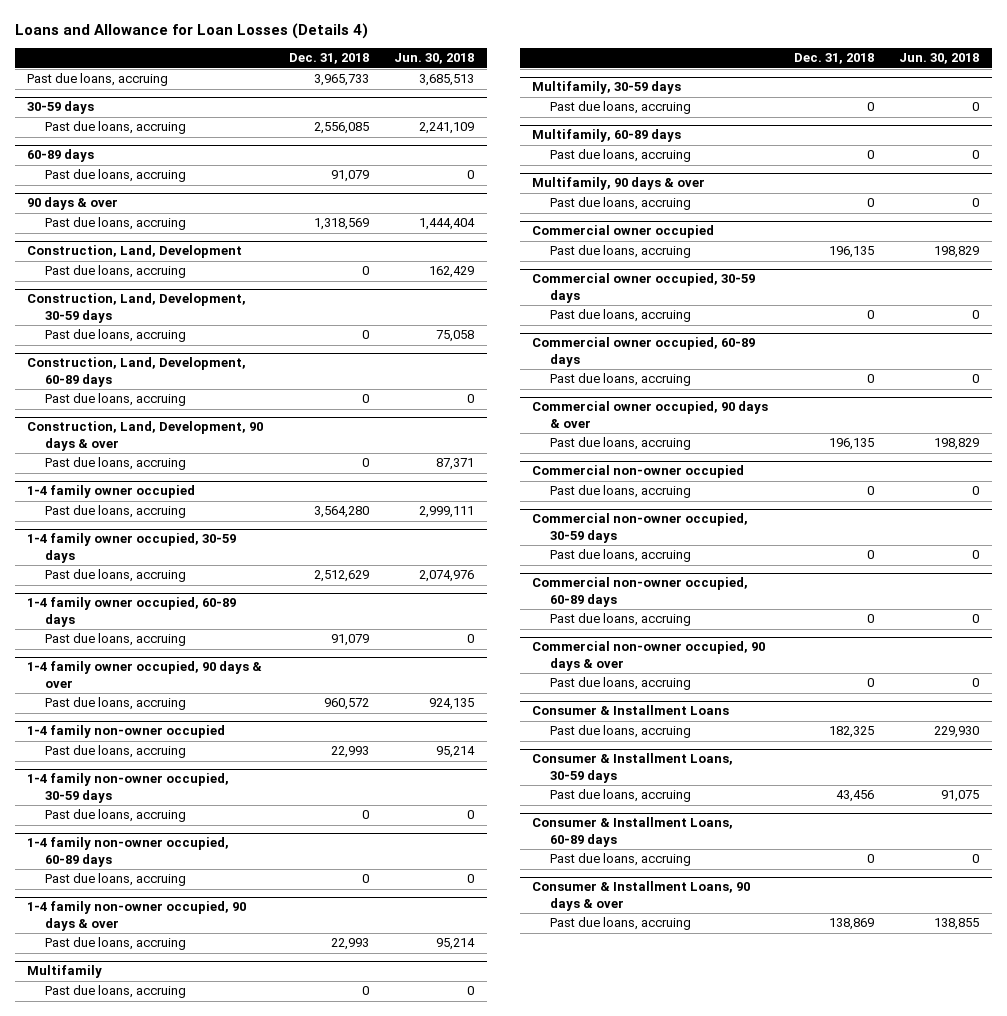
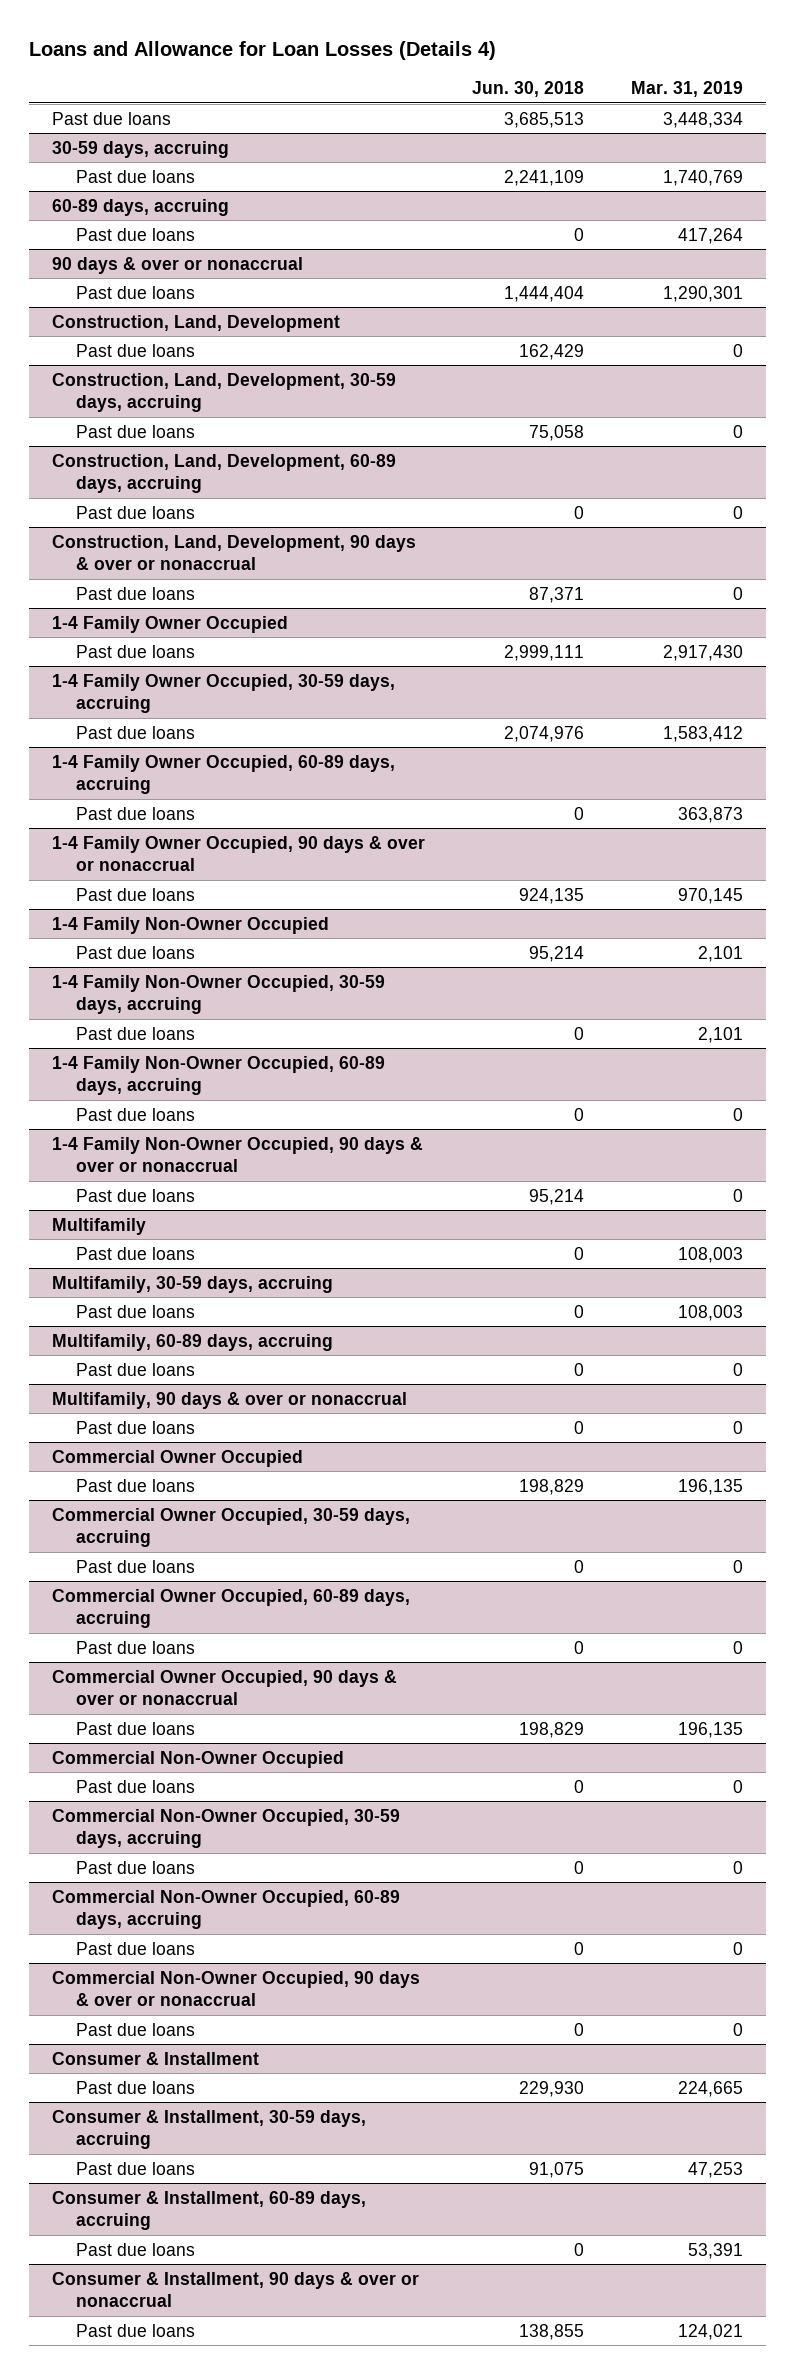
- | Dec. 31, 2018 | Jun. 30, 2018
+ | Jun. 30, 2018 | Mar. 31, 2019
- Past due loans, accruing | 3,965,733 | 3,685,513
- 30-59 days
- Past due loans, accruing | 2,556,085 | 2,241,109
- 60-89 days
- Past due loans, accruing | 91,079 | 0
- 90 days & over
- Past due loans, accruing | 1,318,569 | 1,444,404
+ Past due loans | 3,685,513 | 3,448,334
+ 30-59 days, accruing
+ Past due loans | 2,241,109 | 1,740,769
+ 60-89 days, accruing
+ Past due loans | 0 | 417,264
+ 90 days & over or nonaccrual
+ Past due loans | 1,444,404 | 1,290,301
@ Construction, Land, Development
- Past due loans, accruing | 0 | 162,429
- Construction, Land, Development, 30-59 days
- Past due loans, accruing | 0 | 75,058
- Construction, Land, Development, 60-89 days
- Past due loans, accruing | 0 | 0
- Construction, Land, Development, 90 days & over
- Past due loans, accruing | 0 | 87,371
- 1-4 family owner occupied
- Past due loans, accruing | 3,564,280 | 2,999,111
- 1-4 family owner occupied, 30-59 days
- Past due loans, accruing | 2,512,629 | 2,074,976
- 1-4 family owner occupied, 60-89 days
- Past due loans, accruing | 91,079 | 0
- 1-4 family owner occupied, 90 days & over
- Past due loans, accruing | 960,572 | 924,135
- 1-4 family non-owner occupied
- Past due loans, accruing | 22,993 | 95,214
- 1-4 family non-owner occupied, 30-59 days
- Past due loans, accruing | 0 | 0
- 1-4 family non-owner occupied, 60-89 days
- Past due loans, accruing | 0 | 0
- 1-4 family non-owner occupied, 90 days & over
- Past due loans, accruing | 22,993 | 95,214
@ Construction, Land, Development
+ Past due loans | 162,429 | 0
+ Construction, Land, Development, 30-59 days, accruing
+ Past due loans | 75,058 | 0
+ Construction, Land, Development, 60-89 days, accruing
+ Past due loans | 0 | 0
+ Construction, Land, Development, 90 days & over or nonaccrual
+ Past due loans | 87,371 | 0
+ 1-4 Family Owner Occupied
+ Past due loans | 2,999,111 | 2,917,430
+ 1-4 Family Owner Occupied, 30-59 days, accruing
+ Past due loans | 2,074,976 | 1,583,412
+ 1-4 Family Owner Occupied, 60-89 days, accruing
+ Past due loans | 0 | 363,873
+ 1-4 Family Owner Occupied, 90 days & over or nonaccrual
+ Past due loans | 924,135 | 970,145
+ 1-4 Family Non-Owner Occupied
+ Past due loans | 95,214 | 2,101
+ 1-4 Family Non-Owner Occupied, 30-59 days, accruing
+ Past due loans | 0 | 2,101
+ 1-4 Family Non-Owner Occupied, 60-89 days, accruing
+ Past due loans | 0 | 0
+ 1-4 Family Non-Owner Occupied, 90 days & over or nonaccrual
+ Past due loans | 95,214 | 0
@ Multifamily
- Past due loans, accruing | 0 | 0
- Multifamily, 30-59 days
- Past due loans, accruing | 0 | 0
- Multifamily, 60-89 days
- Past due loans, accruing | 0 | 0
- Multifamily, 90 days & over
- Past due loans, accruing | 0 | 0
- Commercial owner occupied
- Past due loans, accruing | 196,135 | 198,829
- Commercial owner occupied, 30-59 days
- Past due loans, accruing | 0 | 0
- Commercial owner occupied, 60-89 days
- Past due loans, accruing | 0 | 0
- Commercial owner occupied, 90 days & over
- Past due loans, accruing | 196,135 | 198,829
- Commercial non-owner occupied
- Past due loans, accruing | 0 | 0
- Commercial non-owner occupied, 30-59 days
- Past due loans, accruing | 0 | 0
- Commercial non-owner occupied, 60-89 days
- Past due loans, accruing | 0 | 0
- Commercial non-owner occupied, 90 days & over
- Past due loans, accruing | 0 | 0
- Consumer & Installment Loans
- Past due loans, accruing | 182,325 | 229,930
- Consumer & Installment Loans, 30-59 days
- Past due loans, accruing | 43,456 | 91,075
- Consumer & Installment Loans, 60-89 days
- Past due loans, accruing | 0 | 0
- Consumer & Installment Loans, 90 days & over
- Past due loans, accruing | 138,869 | 138,855
@ Multifamily
+ Past due loans | 0 | 108,003
+ Multifamily, 30-59 days, accruing
+ Past due loans | 0 | 108,003
+ Multifamily, 60-89 days, accruing
+ Past due loans | 0 | 0
+ Multifamily, 90 days & over or nonaccrual
+ Past due loans | 0 | 0
+ Commercial Owner Occupied
+ Past due loans | 198,829 | 196,135
+ Commercial Owner Occupied, 30-59 days, accruing
+ Past due loans | 0 | 0
+ Commercial Owner Occupied, 60-89 days, accruing
+ Past due loans | 0 | 0
+ Commercial Owner Occupied, 90 days & over or nonaccrual
+ Past due loans | 198,829 | 196,135
+ Commercial Non-Owner Occupied
+ Past due loans | 0 | 0
+ Commercial Non-Owner Occupied, 30-59 days, accruing
+ Past due loans | 0 | 0
+ Commercial Non-Owner Occupied, 60-89 days, accruing
+ Past due loans | 0 | 0
+ Commercial Non-Owner Occupied, 90 days & over or nonaccrual
+ Past due loans | 0 | 0
+ Consumer & Installment
+ Past due loans | 229,930 | 224,665
+ Consumer & Installment, 30-59 days, accruing
+ Past due loans | 91,075 | 47,253
+ Consumer & Installment, 60-89 days, accruing
+ Past due loans | 0 | 53,391
+ Consumer & Installment, 90 days & over or nonaccrual
+ Past due loans | 138,855 | 124,021

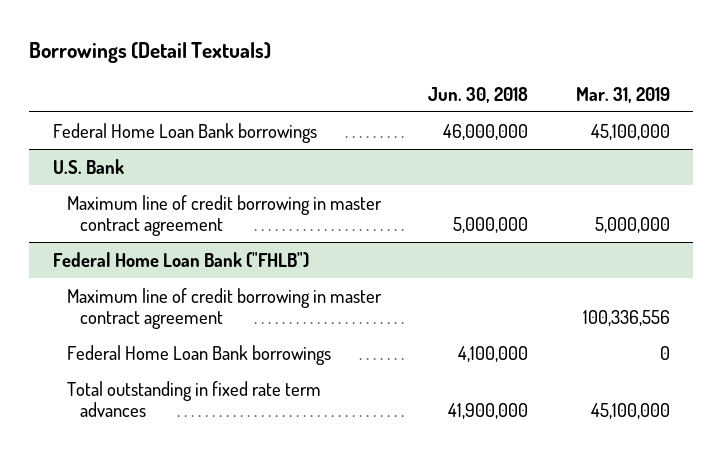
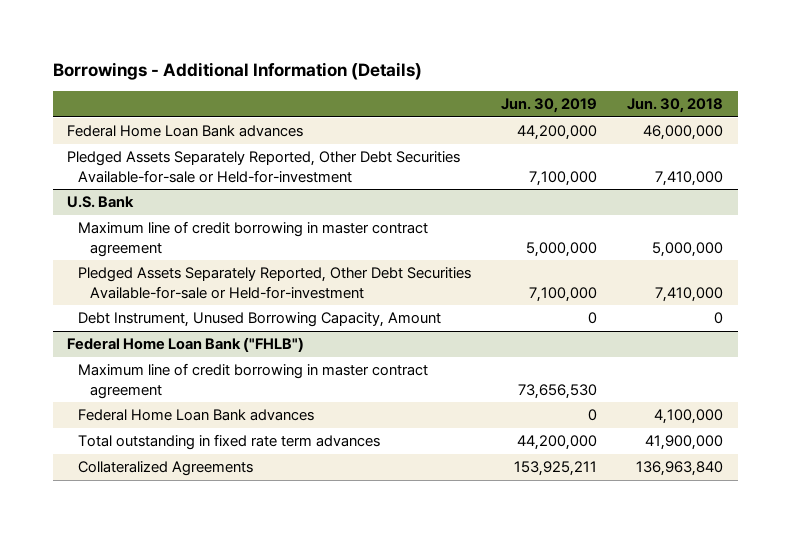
- Borrowings (Detail Textuals)
+ Borrowings - Additional Information (Details)
- | Jun. 30, 2018 | Mar. 31, 2019
+ | Jun. 30, 2019 | Jun. 30, 2018
- Federal Home Loan Bank borrowings | 46,000,000 | 45,100,000
+ Federal Home Loan Bank advances | 44,200,000 | 46,000,000
+ Pledged Assets Separately Reported, Other Debt Securities Available-for-sale or Held-for-investment | 7,100,000 | 7,410,000
@ U.S. Bank
+ Pledged Assets Separately Reported, Other Debt Securities Available-for-sale or Held-for-investment | 7,100,000 | 7,410,000
+ Debt Instrument, Unused Borrowing Capacity, Amount | 0 | 0
@ Federal Home Loan Bank ("FHLB")
- Federal Home Loan Bank borrowings | 4,100,000 | 0
+ Federal Home Loan Bank advances | 0 | 4,100,000
+ Collateralized Agreements | 153,925,211 | 136,963,840

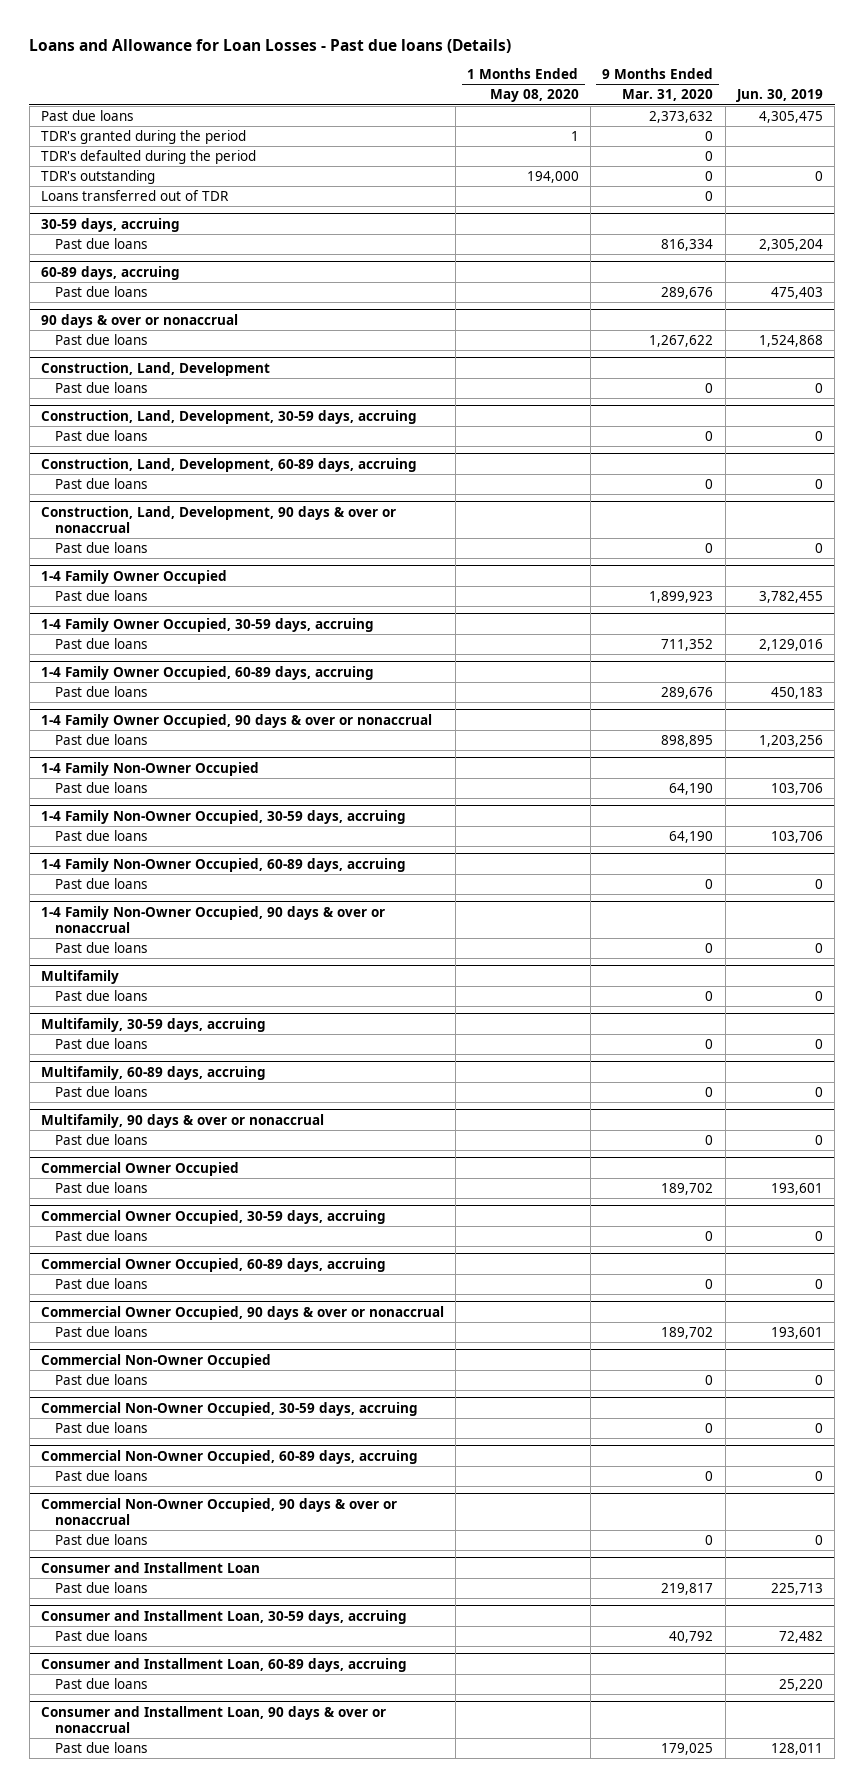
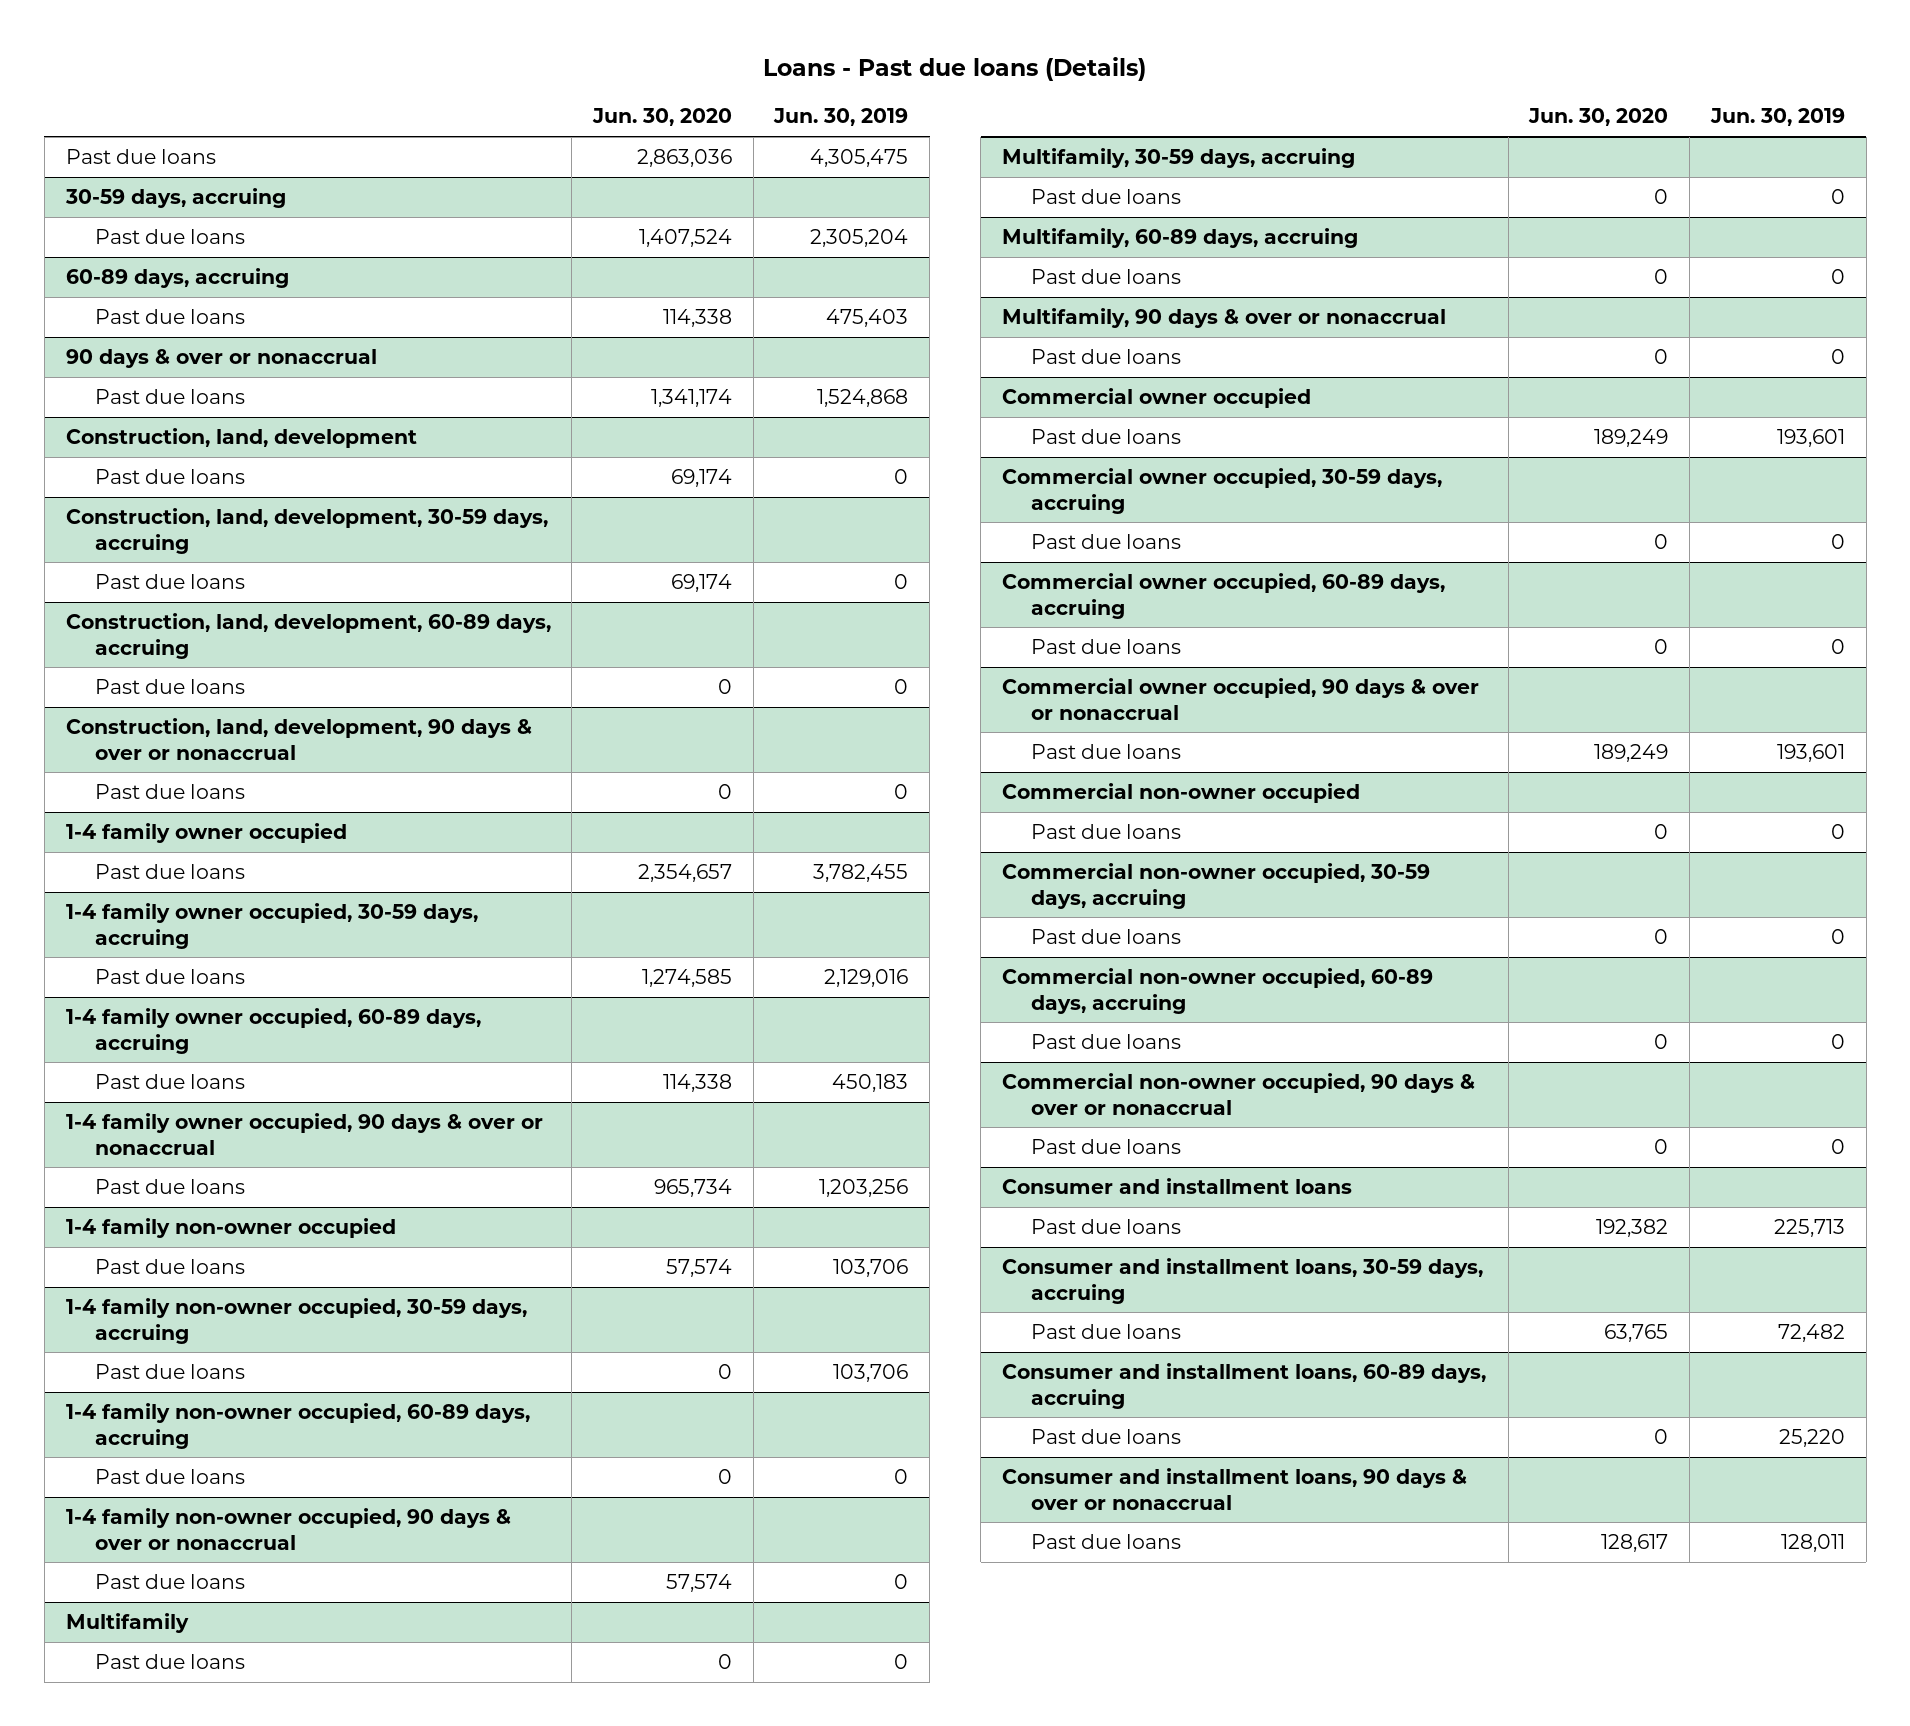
- Loans and Allowance for Loan Losses - Past due loans (Details)
+ Loans - Past due loans (Details)
- | 1 Months Ended May 08, 2020 | 9 Months Ended Mar. 31, 2020 | Jun. 30, 2019
+ | Jun. 30, 2020 | Jun. 30, 2019
- TDR's granted during the period | 1 | 0 |
- TDR's defaulted during the period | | 0 |
- TDR's outstanding | 194,000 | 0 | 0
- Loans transferred out of TDR | | 0 |
- Construction, Land, Development
+ Construction, land, development
- Construction, Land, Development, 30-59 days, accruing
+ Construction, land, development, 30-59 days, accruing
- Construction, Land, Development, 60-89 days, accruing
+ Construction, land, development, 60-89 days, accruing
- Construction, Land, Development, 90 days & over or nonaccrual
+ Construction, land, development, 90 days & over or nonaccrual
- 1-4 Family Owner Occupied
+ 1-4 family owner occupied
- 1-4 Family Owner Occupied, 30-59 days, accruing
+ 1-4 family owner occupied, 30-59 days, accruing
- 1-4 Family Owner Occupied, 60-89 days, accruing
+ 1-4 family owner occupied, 60-89 days, accruing
- 1-4 Family Owner Occupied, 90 days & over or nonaccrual
+ 1-4 family owner occupied, 90 days & over or nonaccrual
- 1-4 Family Non-Owner Occupied
+ 1-4 family non-owner occupied
- 1-4 Family Non-Owner Occupied, 30-59 days, accruing
+ 1-4 family non-owner occupied, 30-59 days, accruing
- 1-4 Family Non-Owner Occupied, 60-89 days, accruing
+ 1-4 family non-owner occupied, 60-89 days, accruing
- 1-4 Family Non-Owner Occupied, 90 days & over or nonaccrual
+ 1-4 family non-owner occupied, 90 days & over or nonaccrual
- Commercial Owner Occupied
+ Commercial owner occupied
- Commercial Owner Occupied, 30-59 days, accruing
+ Commercial owner occupied, 30-59 days, accruing
- Commercial Owner Occupied, 60-89 days, accruing
+ Commercial owner occupied, 60-89 days, accruing
- Commercial Owner Occupied, 90 days & over or nonaccrual
+ Commercial owner occupied, 90 days & over or nonaccrual
- Commercial Non-Owner Occupied
+ Commercial non-owner occupied
- Commercial Non-Owner Occupied, 30-59 days, accruing
+ Commercial non-owner occupied, 30-59 days, accruing
- Commercial Non-Owner Occupied, 60-89 days, accruing
+ Commercial non-owner occupied, 60-89 days, accruing
- Commercial Non-Owner Occupied, 90 days & over or nonaccrual
+ Commercial non-owner occupied, 90 days & over or nonaccrual
- Consumer and Installment Loan
+ Consumer and installment loans
- Consumer and Installment Loan, 30-59 days, accruing
+ Consumer and installment loans, 30-59 days, accruing
- Consumer and Installment Loan, 60-89 days, accruing
+ Consumer and installment loans, 60-89 days, accruing
- Consumer and Installment Loan, 90 days & over or nonaccrual
+ Consumer and installment loans, 90 days & over or nonaccrual

